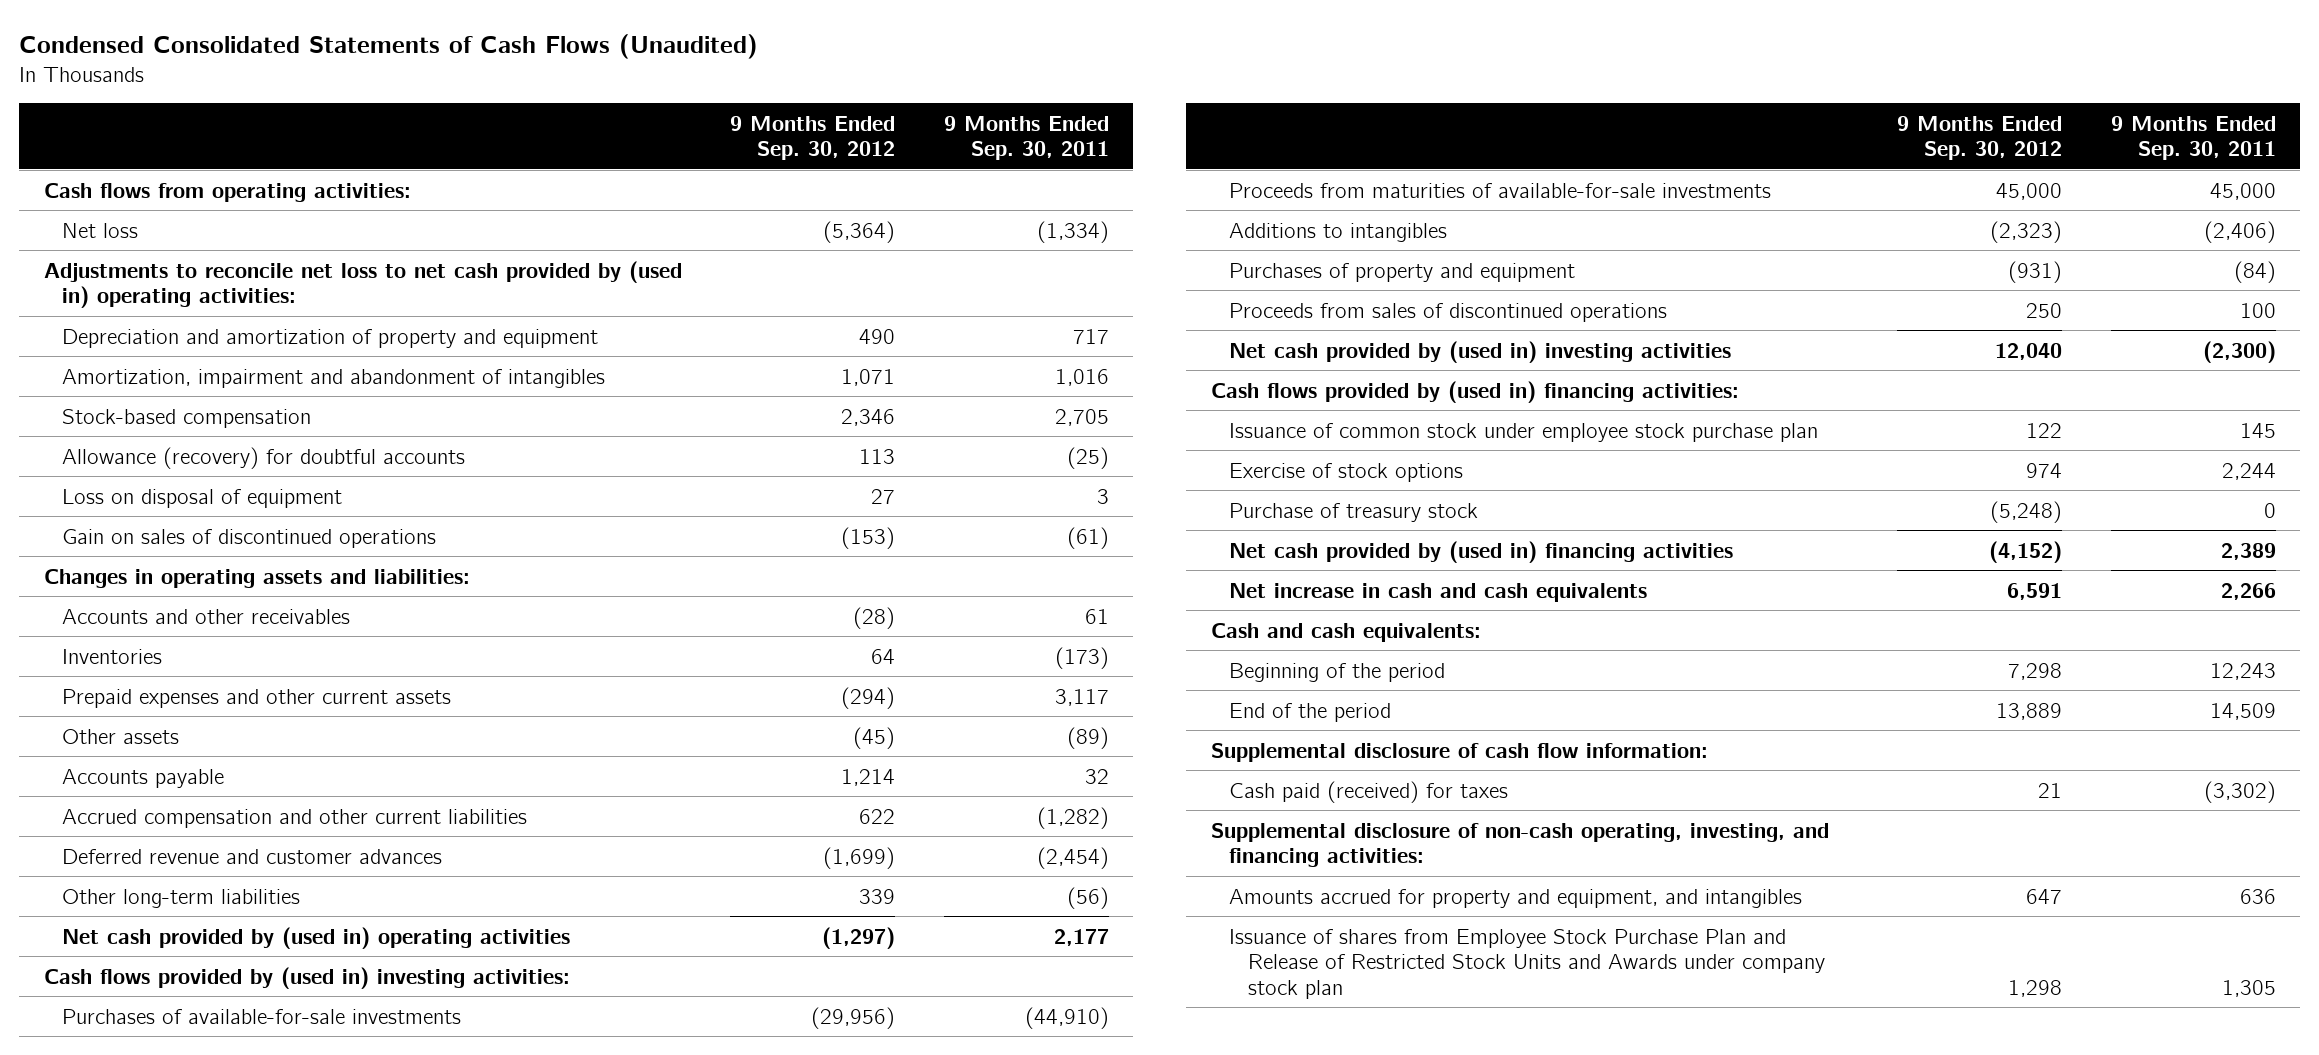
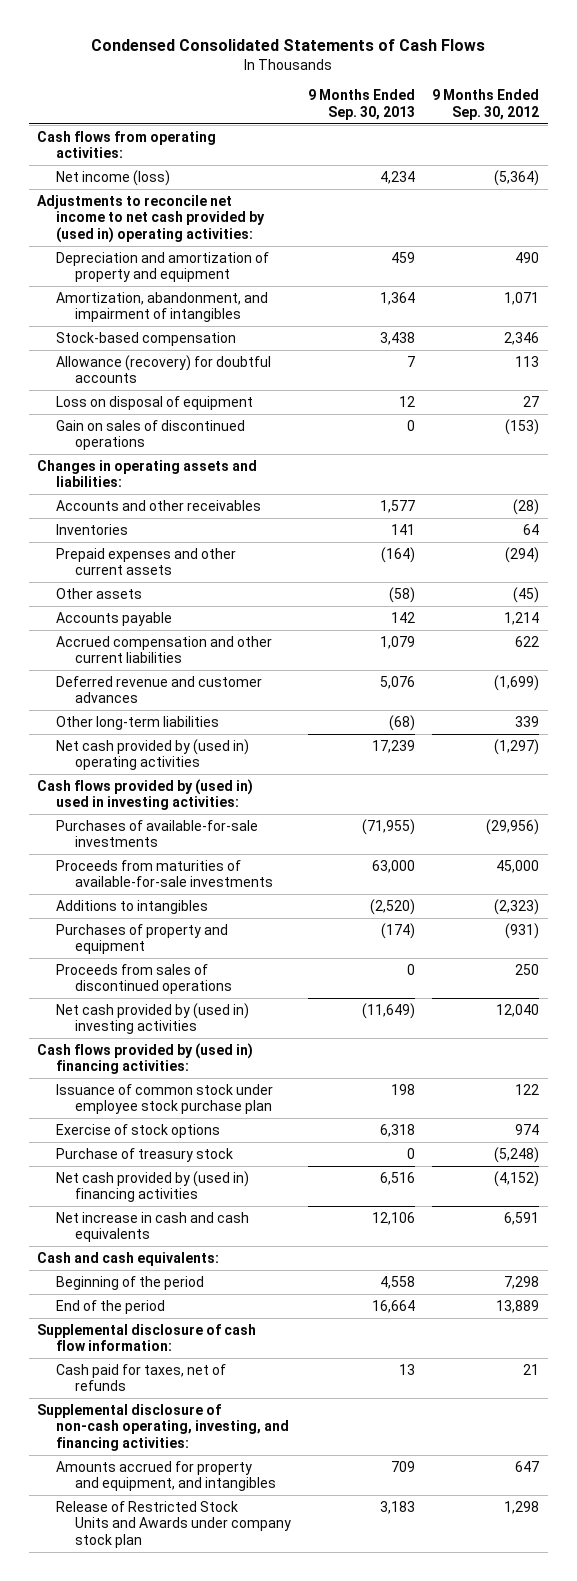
- Condensed Consolidated Statements of Cash Flows (Unaudited)
+ Condensed Consolidated Statements of Cash Flows
- | 9 Months Ended Sep. 30, 2012 | 9 Months Ended Sep. 30, 2011
+ | 9 Months Ended Sep. 30, 2013 | 9 Months Ended Sep. 30, 2012
- Net loss | (5,364) | (1,334)
- Adjustments to reconcile net loss to net cash provided by (used in) operating activities:
+ Net income (loss) | 4,234 | (5,364)
+ Adjustments to reconcile net income to net cash provided by (used in) operating activities:
- Amortization, impairment and abandonment of intangibles | 1,071 | 1,016
+ Amortization, abandonment, and impairment of intangibles | 1,364 | 1,071
- Cash flows provided by (used in) investing activities:
+ Cash flows provided by (used in) used in investing activities:
- Cash paid (received) for taxes | 21 | (3,302)
+ Cash paid for taxes, net of refunds | 13 | 21
- Issuance of shares from Employee Stock Purchase Plan and Release of Restricted Stock Units and Awards under company stock plan | 1,298 | 1,305
+ Release of Restricted Stock Units and Awards under company stock plan | 3,183 | 1,298

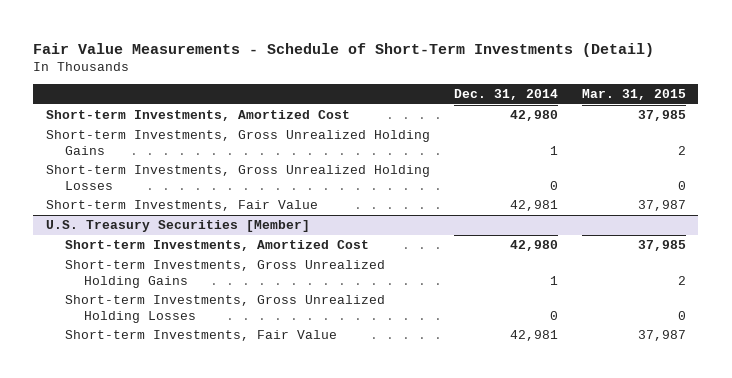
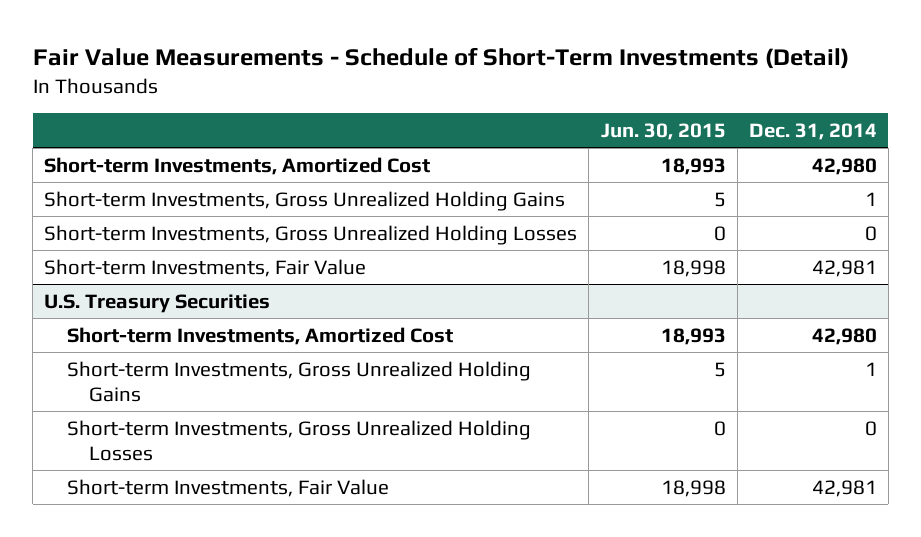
- | Dec. 31, 2014 | Mar. 31, 2015
+ | Jun. 30, 2015 | Dec. 31, 2014
- U.S. Treasury Securities [Member]
+ U.S. Treasury Securities

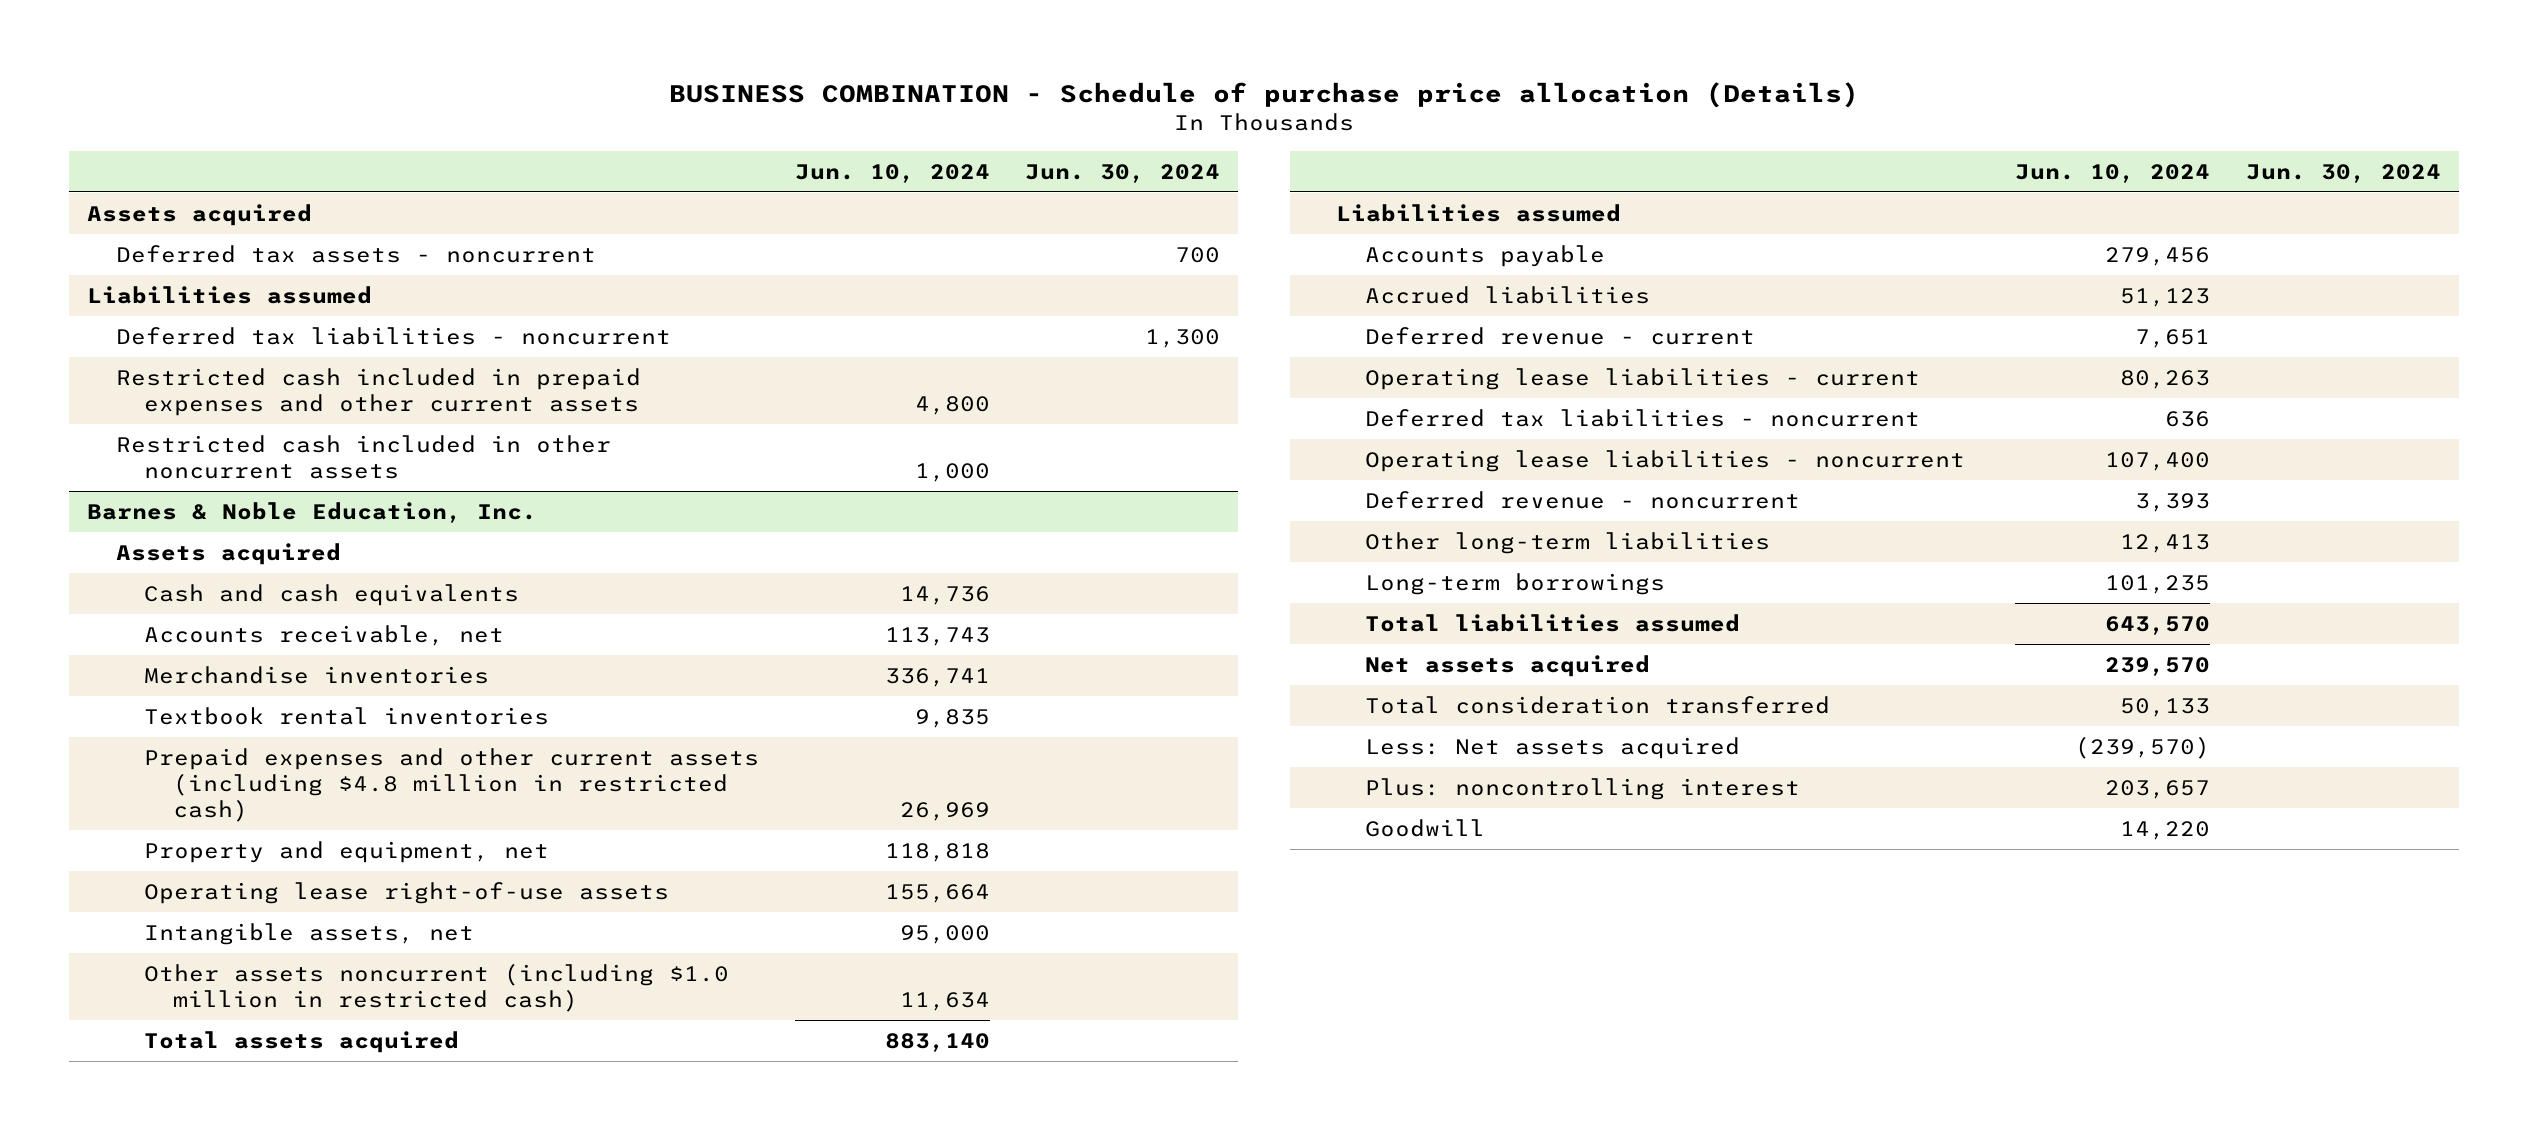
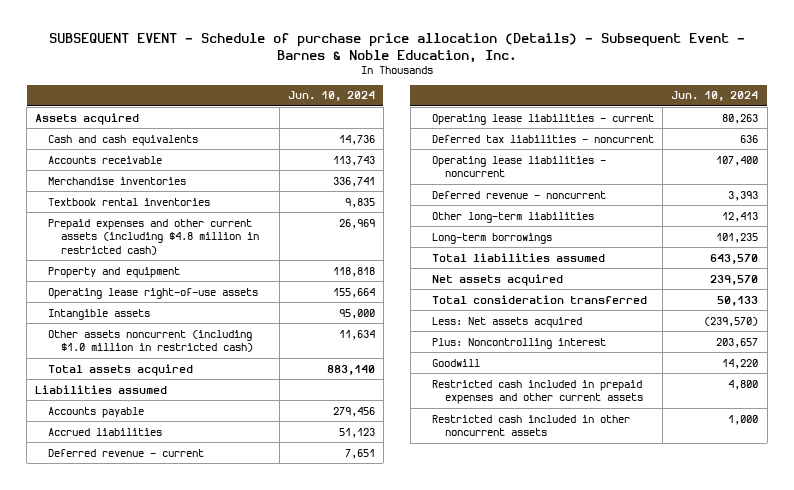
- BUSINESS COMBINATION - Schedule of purchase price allocation (Details)
+ SUBSEQUENT EVENT - Schedule of purchase price allocation (Details) - Subsequent Event - Barnes & Noble Education, Inc.
- | Jun. 10, 2024 | Jun. 30, 2024
+ | Jun. 10, 2024
- Deferred tax assets - noncurrent | | 700
- Liabilities assumed
- Deferred tax liabilities - noncurrent | | 1,300
- Barnes & Noble Education, Inc.
- Assets acquired
- Accounts receivable, net | 113,743 |
+ Accounts receivable | 113,743
- Property and equipment, net | 118,818 |
+ Property and equipment | 118,818
- Intangible assets, net | 95,000 |
+ Intangible assets | 95,000
- Plus: noncontrolling interest | 203,657 |
+ Plus: Noncontrolling interest | 203,657
moved down: Restricted cash included in prepaid expenses and other current assets | 4,800
moved down: Restricted cash included in other noncurrent assets | 1,000

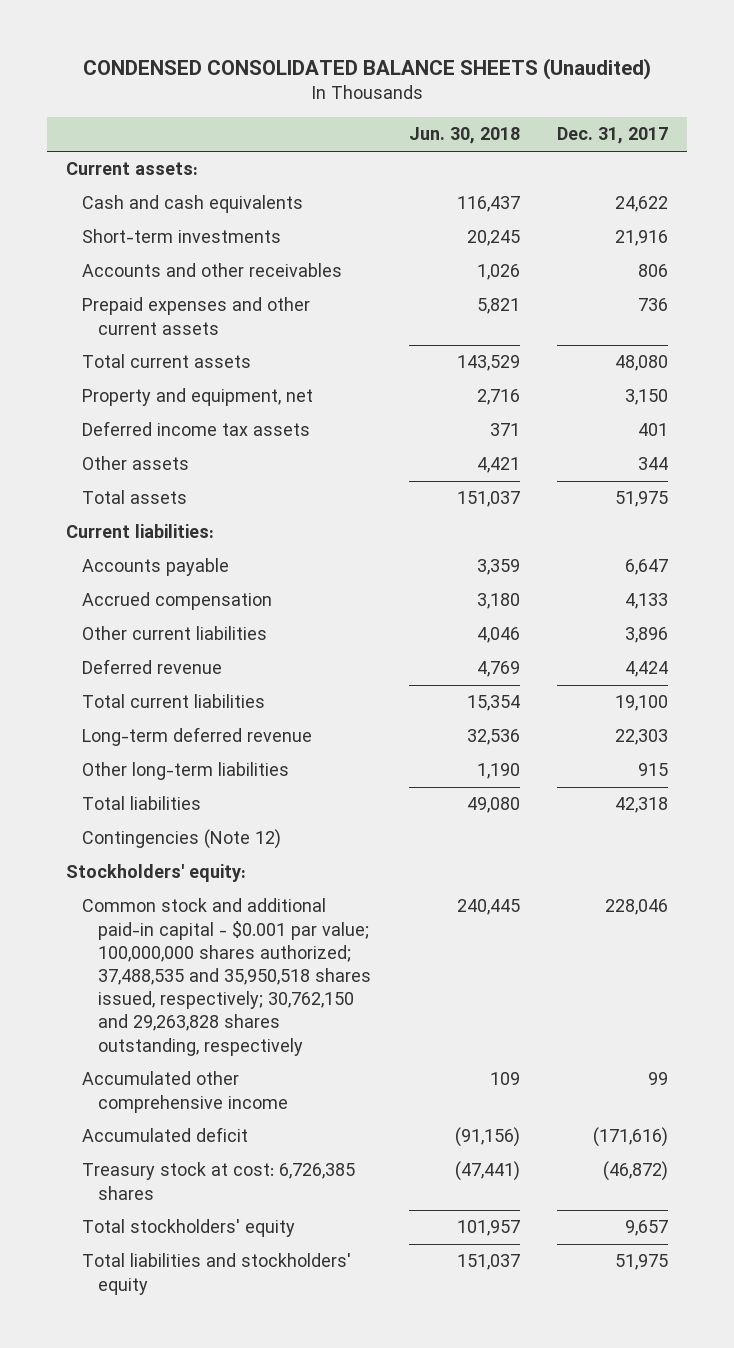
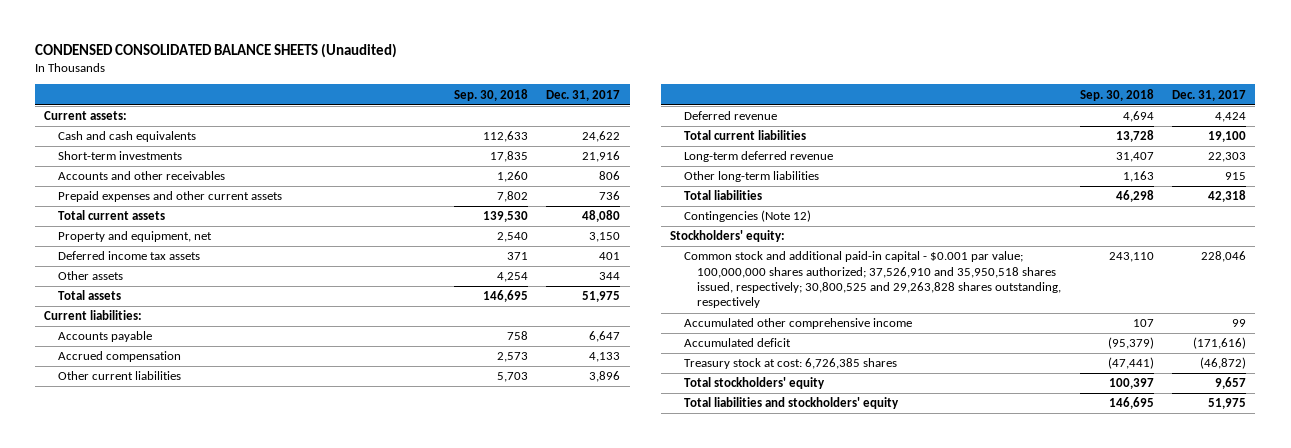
- | Jun. 30, 2018 | Dec. 31, 2017
+ | Sep. 30, 2018 | Dec. 31, 2017
- Common stock and additional paid-in capital - $0.001 par value; 100,000,000 shares authorized; 37,488,535 and 35,950,518 shares issued, respectively; 30,762,150 and 29,263,828 shares outstanding, respectively | 240,445 | 228,046
+ Common stock and additional paid-in capital - $0.001 par value; 100,000,000 shares authorized; 37,526,910 and 35,950,518 shares issued, respectively; 30,800,525 and 29,263,828 shares outstanding, respectively | 243,110 | 228,046

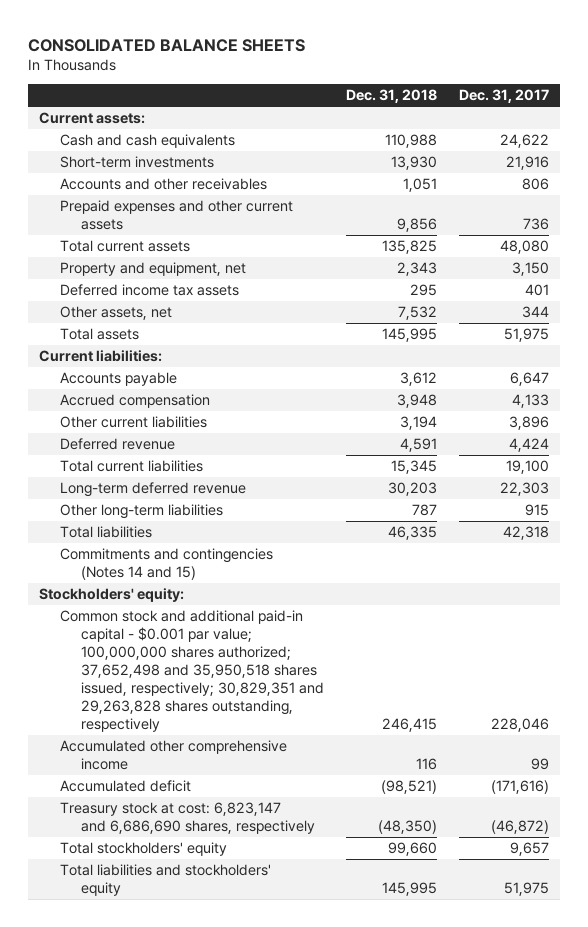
- CONDENSED CONSOLIDATED BALANCE SHEETS (Unaudited)
+ CONSOLIDATED BALANCE SHEETS
- | Sep. 30, 2018 | Dec. 31, 2017
+ | Dec. 31, 2018 | Dec. 31, 2017
- Other assets | 4,254 | 344
+ Other assets, net | 7,532 | 344
- Contingencies (Note 12)
+ Commitments and contingencies (Notes 14 and 15)
- Common stock and additional paid-in capital - $0.001 par value; 100,000,000 shares authorized; 37,526,910 and 35,950,518 shares issued, respectively; 30,800,525 and 29,263,828 shares outstanding, respectively | 243,110 | 228,046
+ Common stock and additional paid-in capital - $0.001 par value; 100,000,000 shares authorized; 37,652,498 and 35,950,518 shares issued, respectively; 30,829,351 and 29,263,828 shares outstanding, respectively | 246,415 | 228,046
- Treasury stock at cost: 6,726,385 shares | (47,441) | (46,872)
+ Treasury stock at cost: 6,823,147 and 6,686,690 shares, respectively | (48,350) | (46,872)

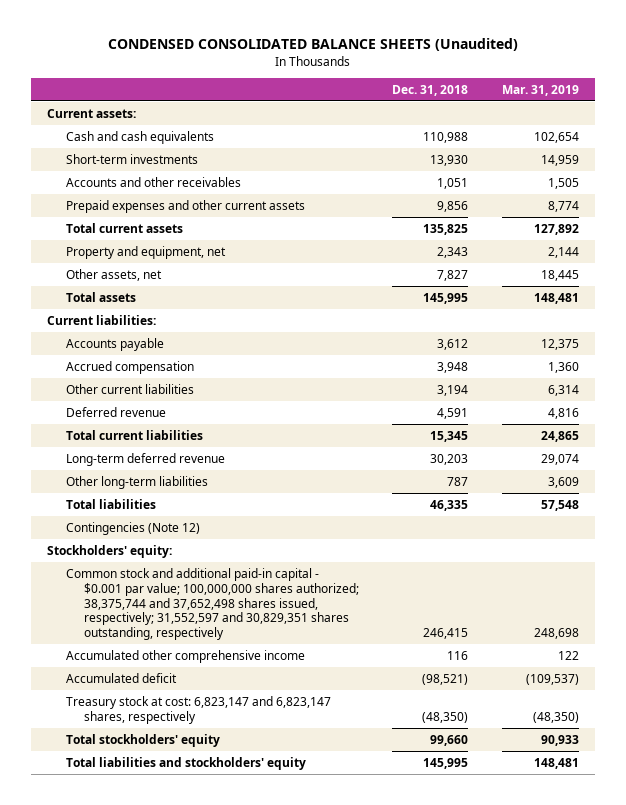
- CONSOLIDATED BALANCE SHEETS
+ CONDENSED CONSOLIDATED BALANCE SHEETS (Unaudited)
- | Dec. 31, 2018 | Dec. 31, 2017
+ | Dec. 31, 2018 | Mar. 31, 2019
- Deferred income tax assets | 295 | 401
- Other assets, net | 7,532 | 344
+ Other assets, net | 7,827 | 18,445
- Commitments and contingencies (Notes 14 and 15)
+ Contingencies (Note 12)
- Common stock and additional paid-in capital - $0.001 par value; 100,000,000 shares authorized; 37,652,498 and 35,950,518 shares issued, respectively; 30,829,351 and 29,263,828 shares outstanding, respectively | 246,415 | 228,046
+ Common stock and additional paid-in capital - $0.001 par value; 100,000,000 shares authorized; 38,375,744 and 37,652,498 shares issued, respectively; 31,552,597 and 30,829,351 shares outstanding, respectively | 246,415 | 248,698
- Treasury stock at cost: 6,823,147 and 6,686,690 shares, respectively | (48,350) | (46,872)
+ Treasury stock at cost: 6,823,147 and 6,823,147 shares, respectively | (48,350) | (48,350)

